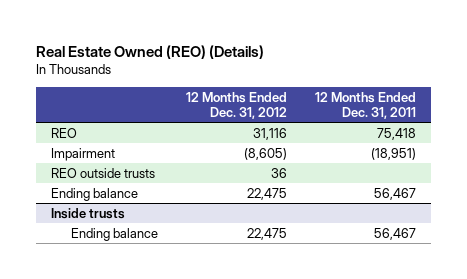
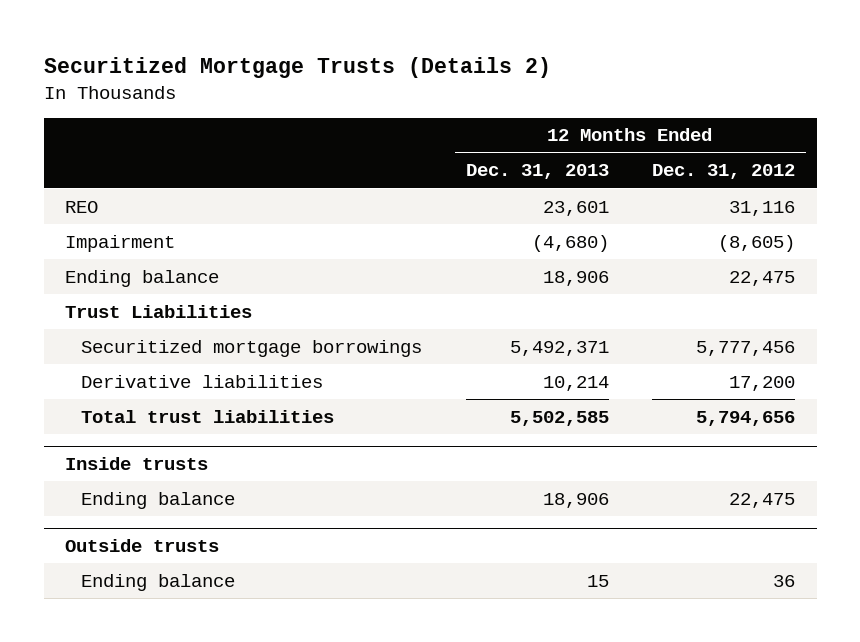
- Real Estate Owned (REO) (Details)
+ Securitized Mortgage Trusts (Details 2)
- | 12 Months Ended Dec. 31, 2012 | 12 Months Ended Dec. 31, 2011
+ | 12 Months Ended Dec. 31, 2013 | 12 Months Ended Dec. 31, 2012
- REO outside trusts | 36 |
+ Trust Liabilities
+ Securitized mortgage borrowings | 5,492,371 | 5,777,456
+ Derivative liabilities | 10,214 | 17,200
+ Total trust liabilities | 5,502,585 | 5,794,656
+ Outside trusts
+ Ending balance | 15 | 36

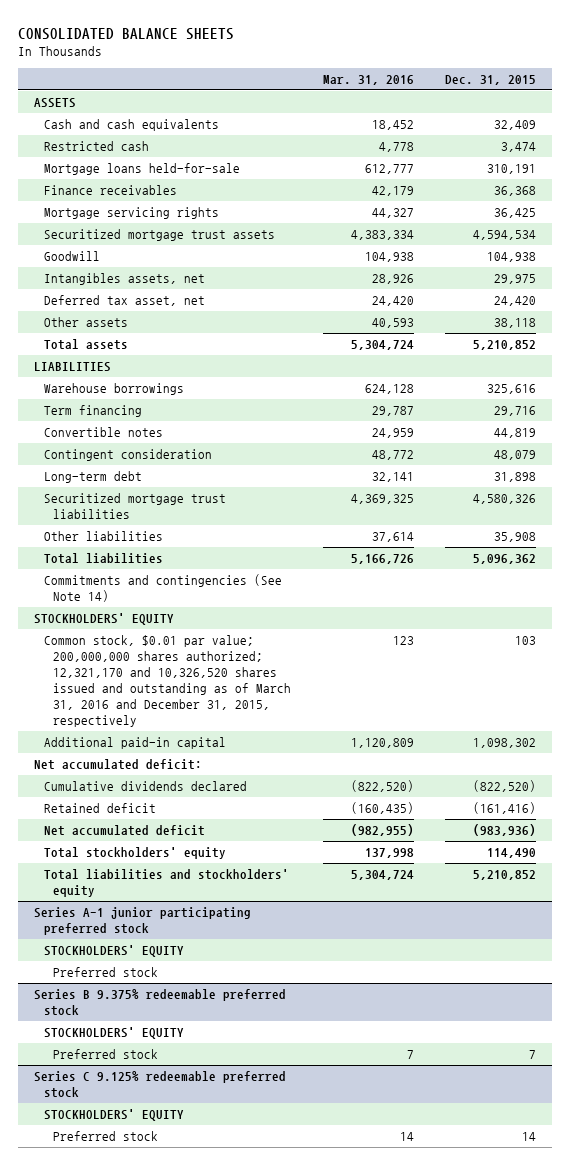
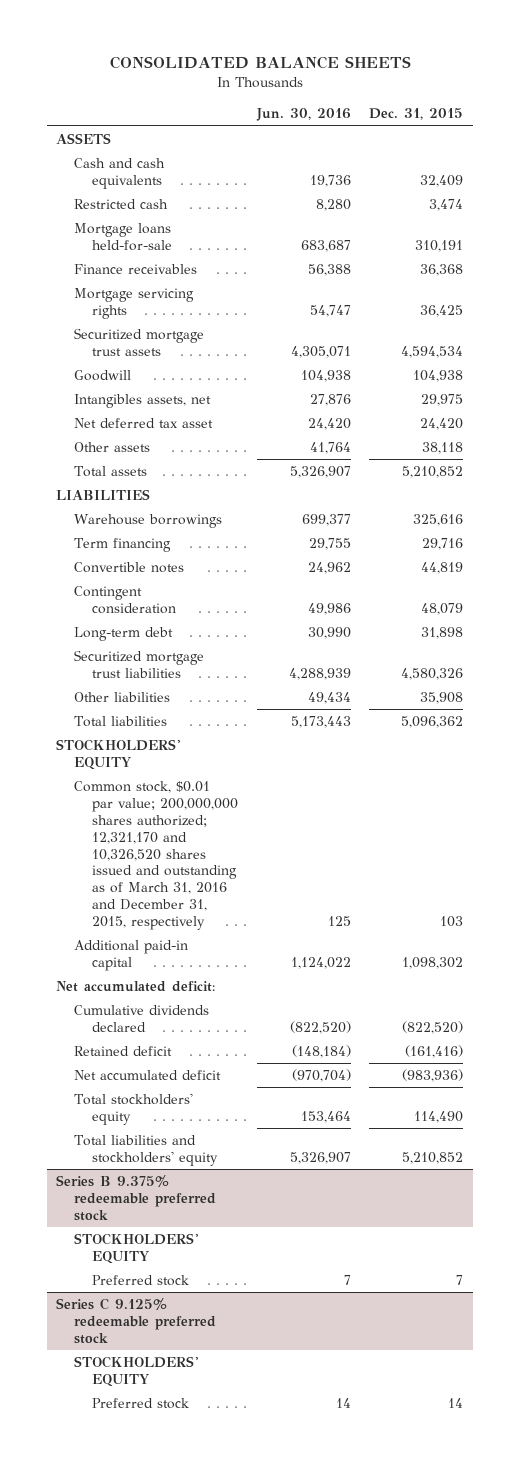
- | Mar. 31, 2016 | Dec. 31, 2015
+ | Jun. 30, 2016 | Dec. 31, 2015
- Deferred tax asset, net | 24,420 | 24,420
+ Net deferred tax asset | 24,420 | 24,420
- Commitments and contingencies (See Note 14)
- Series A-1 junior participating preferred stock
- STOCKHOLDERS' EQUITY
- Preferred stock

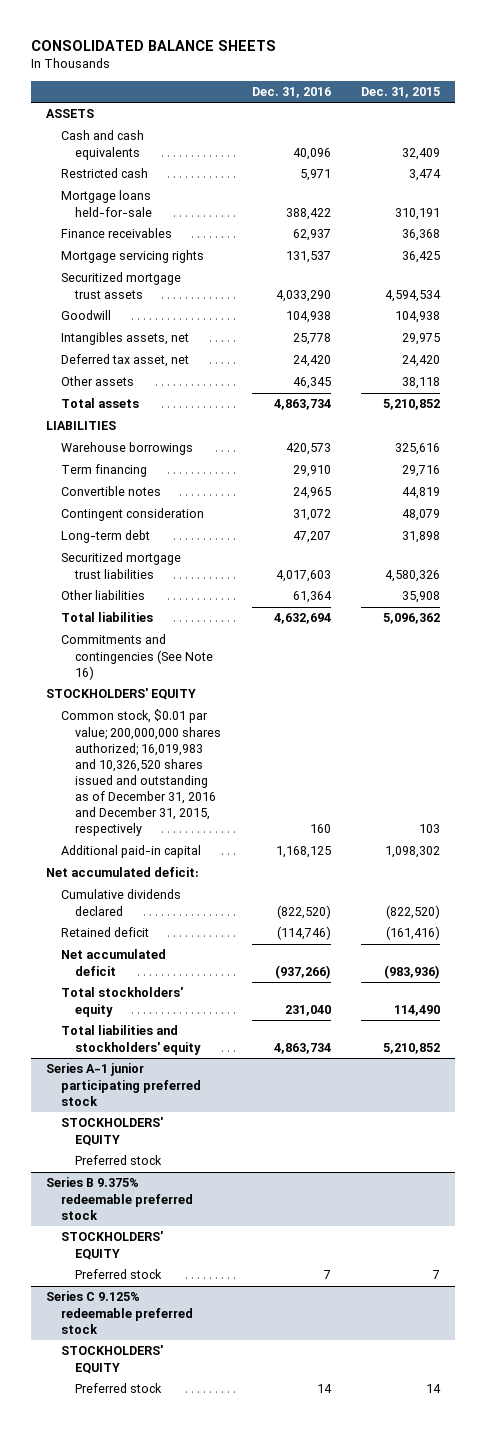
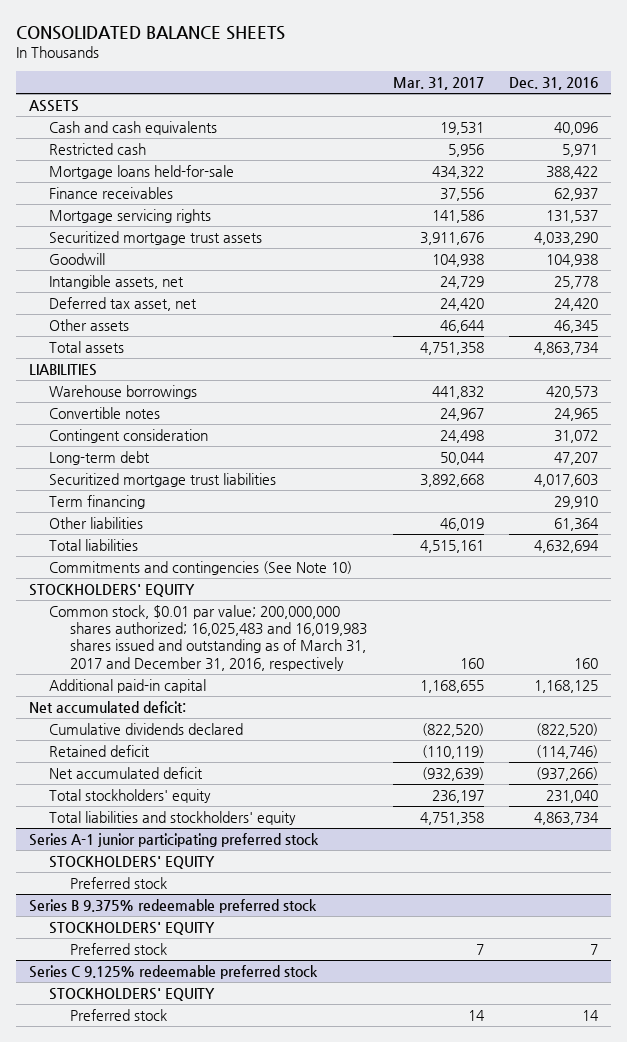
- | Dec. 31, 2016 | Dec. 31, 2015
+ | Mar. 31, 2017 | Dec. 31, 2016
- Intangibles assets, net | 25,778 | 29,975
+ Intangible assets, net | 24,729 | 25,778
moved down: Term financing | | 29,910
- Commitments and contingencies (See Note 16)
+ Commitments and contingencies (See Note 10)
- Common stock, $0.01 par value; 200,000,000 shares authorized; 16,019,983 and 10,326,520 shares issued and outstanding as of December 31, 2016 and December 31, 2015, respectively | 160 | 103
+ Common stock, $0.01 par value; 200,000,000 shares authorized; 16,025,483 and 16,019,983 shares issued and outstanding as of March 31, 2017 and December 31, 2016, respectively | 160 | 160

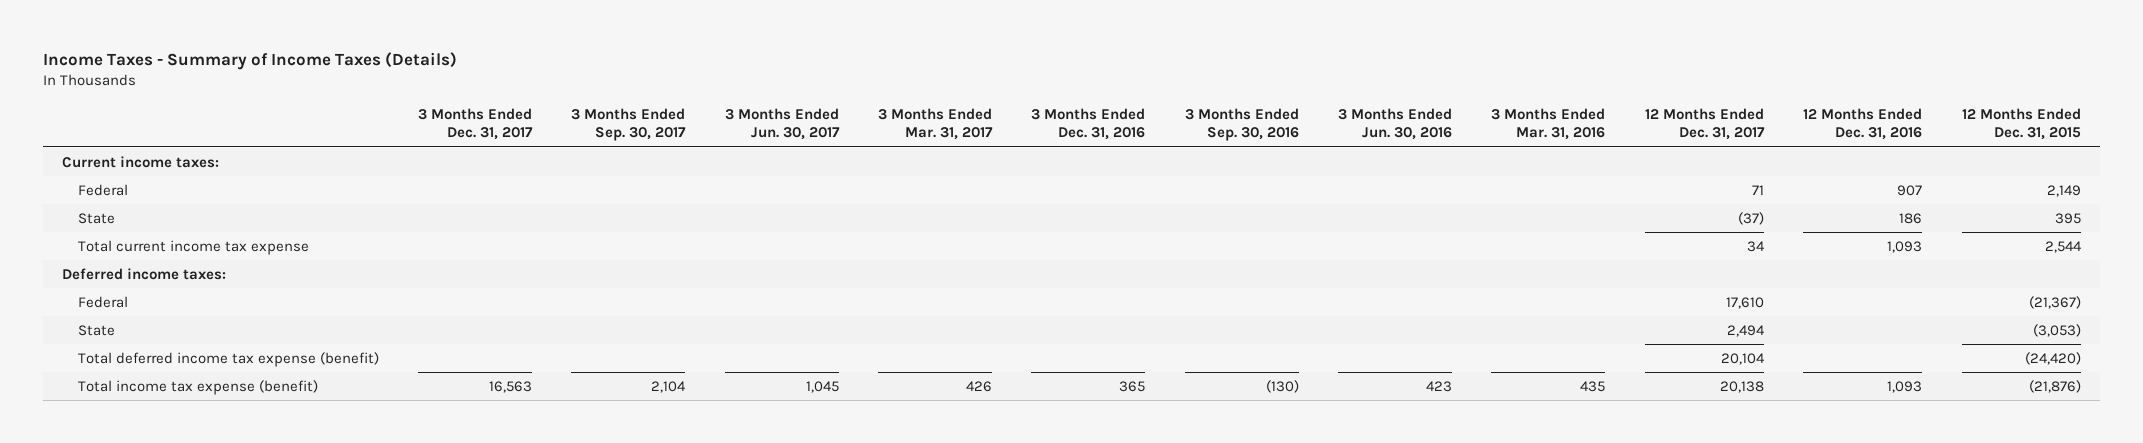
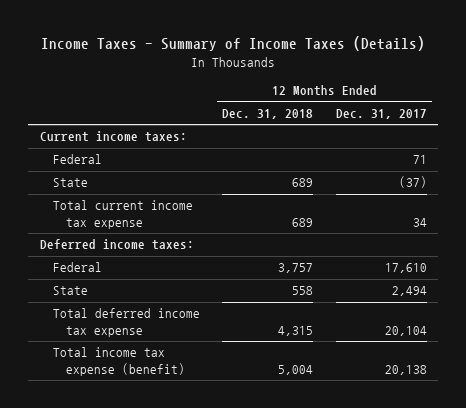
- | 3 Months Ended Dec. 31, 2017 | 3 Months Ended Sep. 30, 2017 | 3 Months Ended Jun. 30, 2017 | 3 Months Ended Mar. 31, 2017 | 3 Months Ended Dec. 31, 2016 | 3 Months Ended Sep. 30, 2016 | 3 Months Ended Jun. 30, 2016 | 3 Months Ended Mar. 31, 2016 | 12 Months Ended Dec. 31, 2017 | 12 Months Ended Dec. 31, 2016 | 12 Months Ended Dec. 31, 2015
+ | 12 Months Ended Dec. 31, 2018 | 12 Months Ended Dec. 31, 2017
- Total deferred income tax expense (benefit) | | | | | | | | | 20,104 | | (24,420)
+ Total deferred income tax expense | 4,315 | 20,104

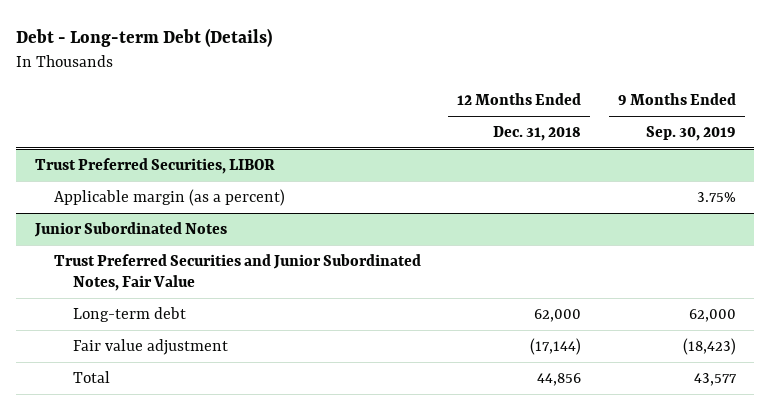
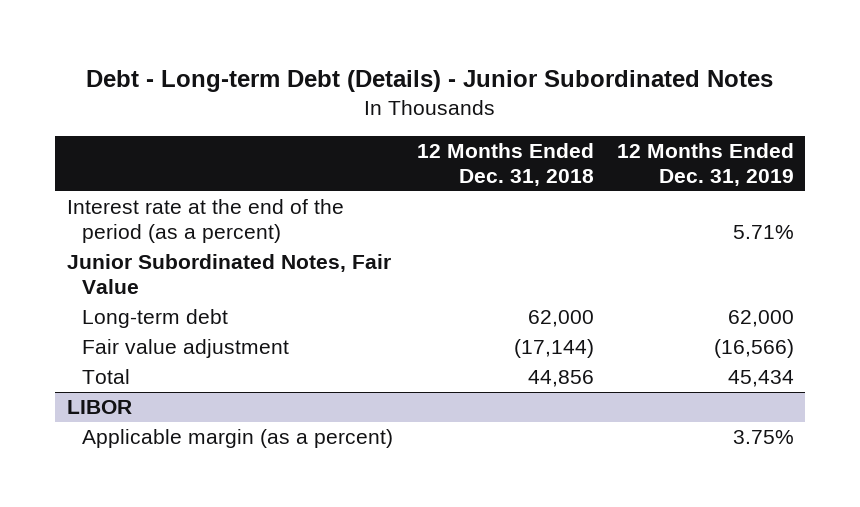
- Debt - Long-term Debt (Details)
+ Debt - Long-term Debt (Details) - Junior Subordinated Notes
- | 12 Months Ended Dec. 31, 2018 | 9 Months Ended Sep. 30, 2019
+ | 12 Months Ended Dec. 31, 2018 | 12 Months Ended Dec. 31, 2019
- Trust Preferred Securities, LIBOR
- Applicable margin (as a percent) | | 3.75%
- Junior Subordinated Notes
- Trust Preferred Securities and Junior Subordinated Notes, Fair Value
+ Interest rate at the end of the period (as a percent) | | 5.71%
+ Junior Subordinated Notes, Fair Value
+ LIBOR
+ Applicable margin (as a percent) | | 3.75%

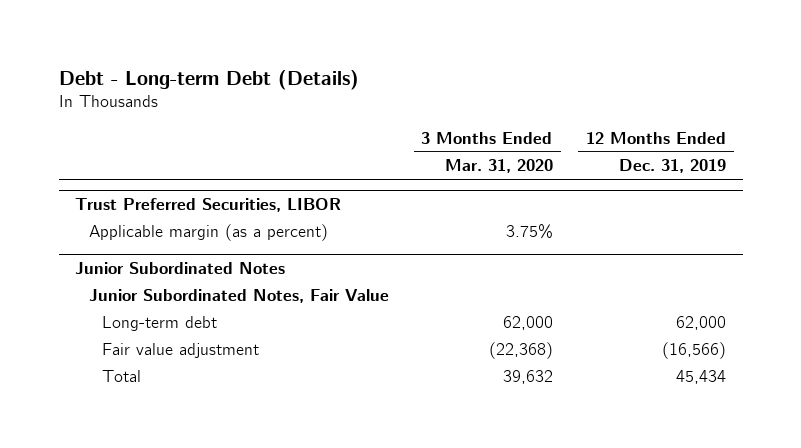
- Debt - Long-term Debt (Details) - Junior Subordinated Notes
+ Debt - Long-term Debt (Details)
- | 12 Months Ended Dec. 31, 2018 | 12 Months Ended Dec. 31, 2019
+ | 3 Months Ended Mar. 31, 2020 | 12 Months Ended Dec. 31, 2019
- Interest rate at the end of the period (as a percent) | | 5.71%
+ Trust Preferred Securities, LIBOR
+ Applicable margin (as a percent) | 3.75% |
+ Junior Subordinated Notes
- LIBOR
- Applicable margin (as a percent) | | 3.75%

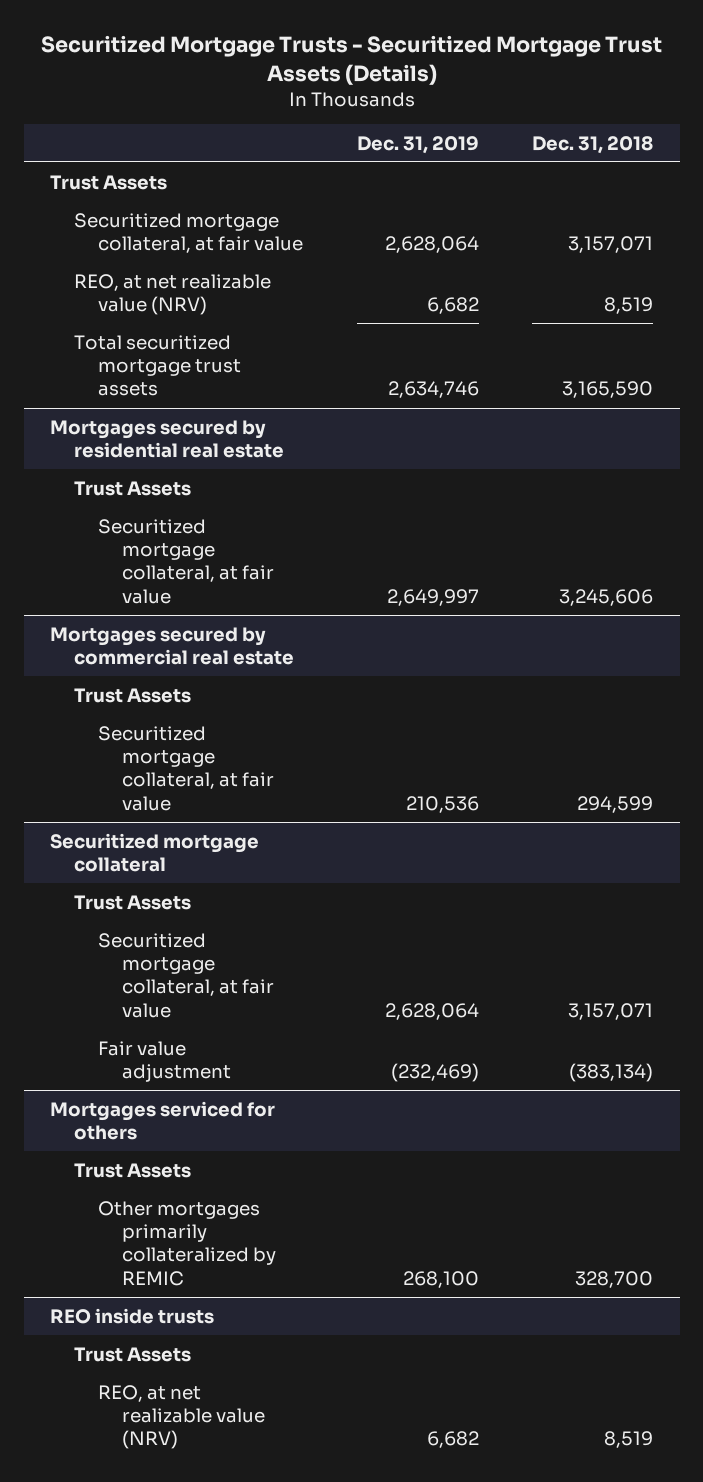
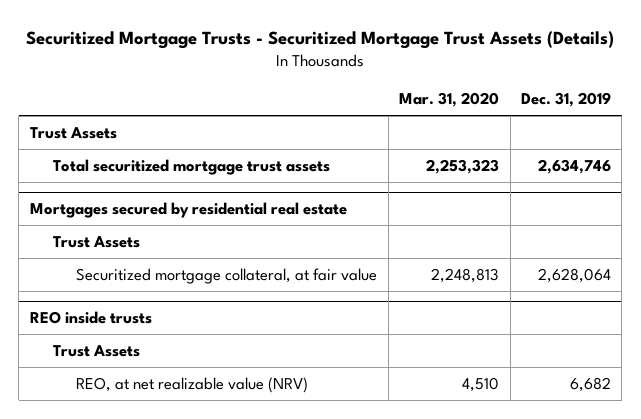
- | Dec. 31, 2019 | Dec. 31, 2018
+ | Mar. 31, 2020 | Dec. 31, 2019
- Securitized mortgage collateral, at fair value | 2,628,064 | 3,157,071
- REO, at net realizable value (NRV) | 6,682 | 8,519
@ Mortgages secured by residential real estate
- Securitized mortgage collateral, at fair value | 2,649,997 | 3,245,606
- Mortgages secured by commercial real estate
- Trust Assets
- Securitized mortgage collateral, at fair value | 210,536 | 294,599
- Securitized mortgage collateral
- Trust Assets
- Fair value adjustment | (232,469) | (383,134)
- Mortgages serviced for others
- Trust Assets
- Other mortgages primarily collateralized by REMIC | 268,100 | 328,700

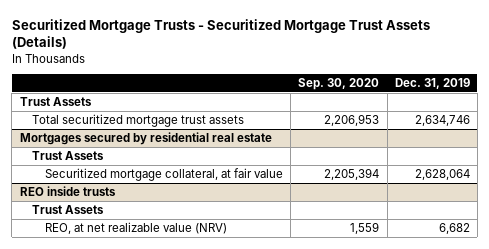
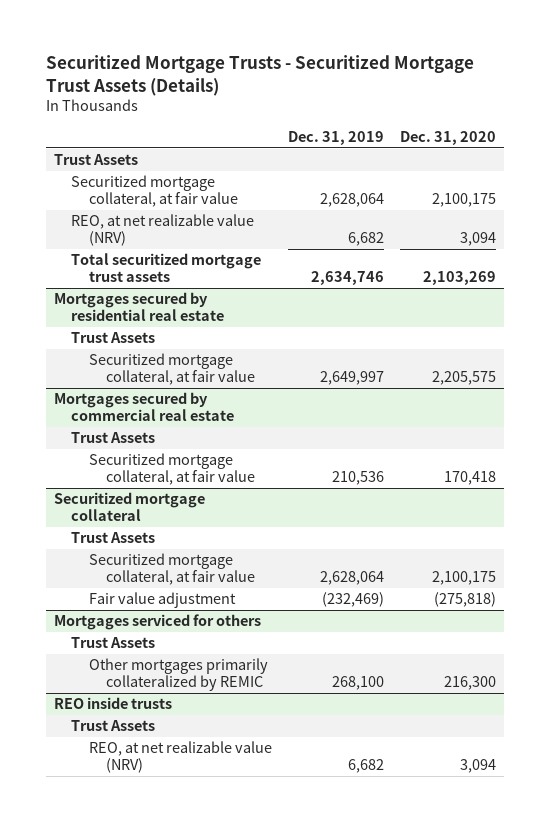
- | Sep. 30, 2020 | Dec. 31, 2019
+ | Dec. 31, 2019 | Dec. 31, 2020
+ Securitized mortgage collateral, at fair value | 2,628,064 | 2,100,175
+ REO, at net realizable value (NRV) | 6,682 | 3,094
@ Mortgages secured by residential real estate
+ Securitized mortgage collateral, at fair value | 2,649,997 | 2,205,575
+ Mortgages secured by commercial real estate
+ Trust Assets
+ Securitized mortgage collateral, at fair value | 210,536 | 170,418
+ Securitized mortgage collateral
+ Trust Assets
+ Fair value adjustment | (232,469) | (275,818)
+ Mortgages serviced for others
+ Trust Assets
+ Other mortgages primarily collateralized by REMIC | 268,100 | 216,300

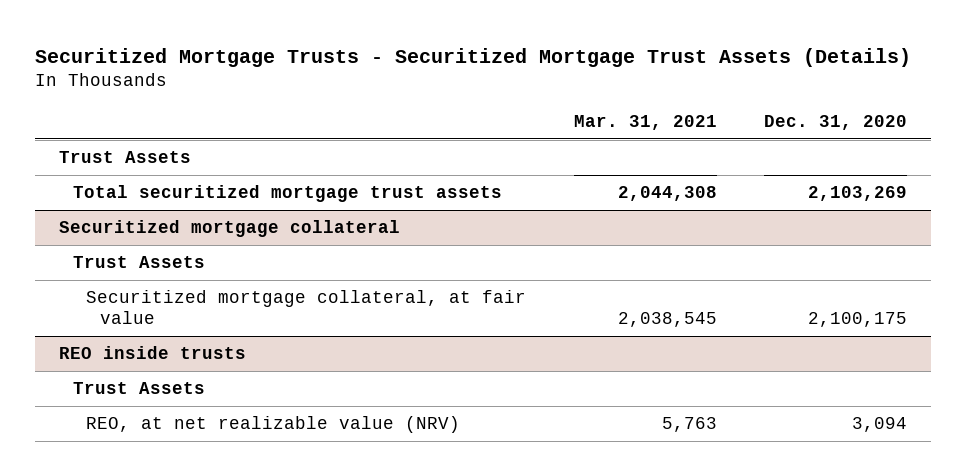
- | Dec. 31, 2019 | Dec. 31, 2020
+ | Mar. 31, 2021 | Dec. 31, 2020
- Securitized mortgage collateral, at fair value | 2,628,064 | 2,100,175
- REO, at net realizable value (NRV) | 6,682 | 3,094
- Mortgages secured by residential real estate
- Trust Assets
- Securitized mortgage collateral, at fair value | 2,649,997 | 2,205,575
- Mortgages secured by commercial real estate
- Trust Assets
- Securitized mortgage collateral, at fair value | 210,536 | 170,418
@ Securitized mortgage collateral
- Fair value adjustment | (232,469) | (275,818)
- Mortgages serviced for others
- Trust Assets
- Other mortgages primarily collateralized by REMIC | 268,100 | 216,300

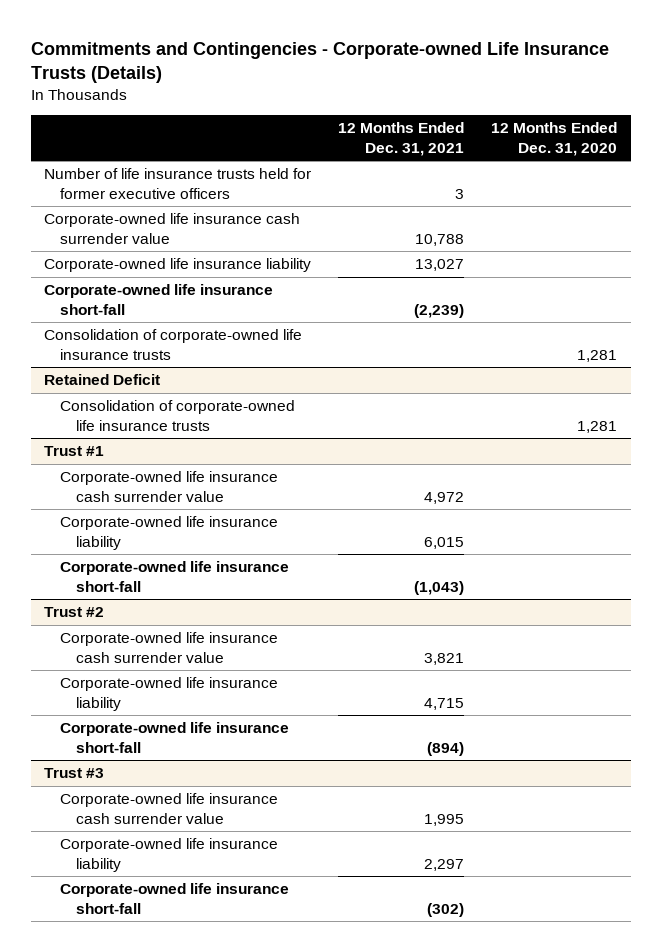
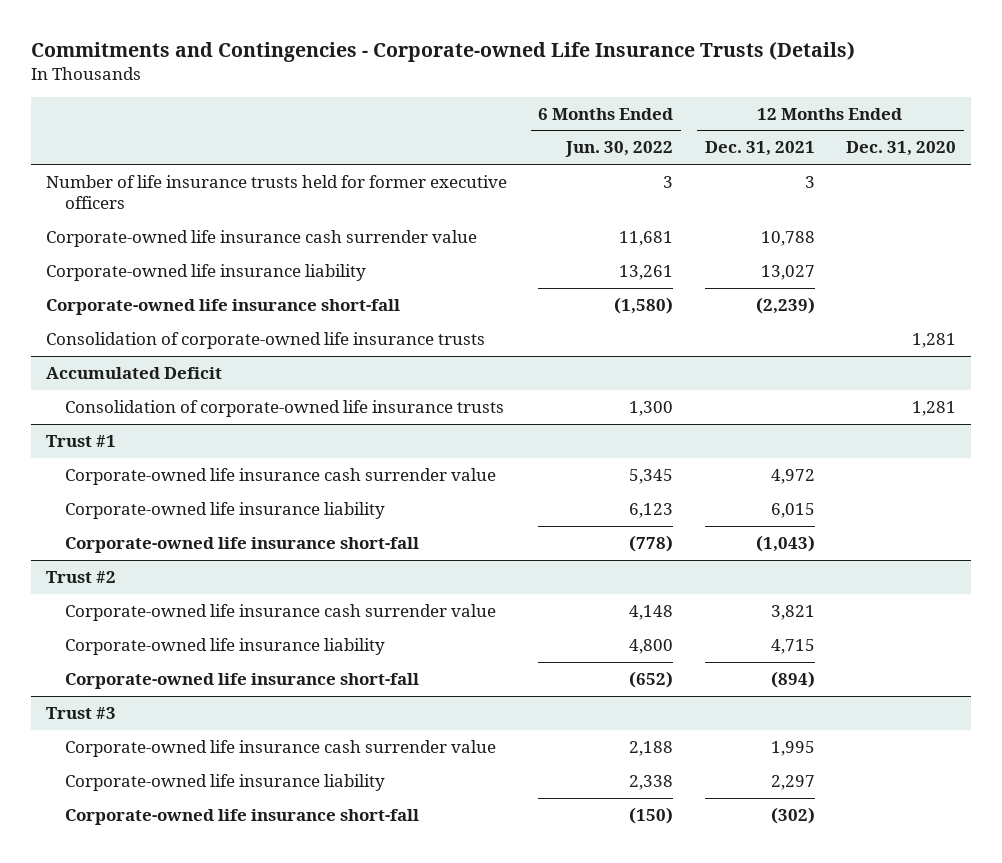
- | 12 Months Ended Dec. 31, 2021 | 12 Months Ended Dec. 31, 2020
+ | 6 Months Ended Jun. 30, 2022 | 12 Months Ended Dec. 31, 2021 | 12 Months Ended Dec. 31, 2020
- Retained Deficit
+ Accumulated Deficit

